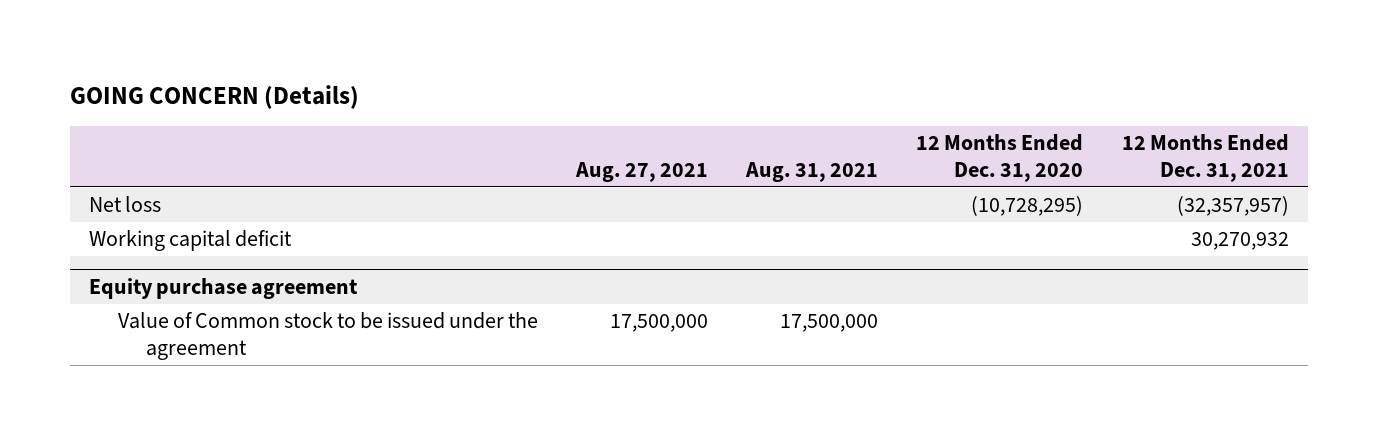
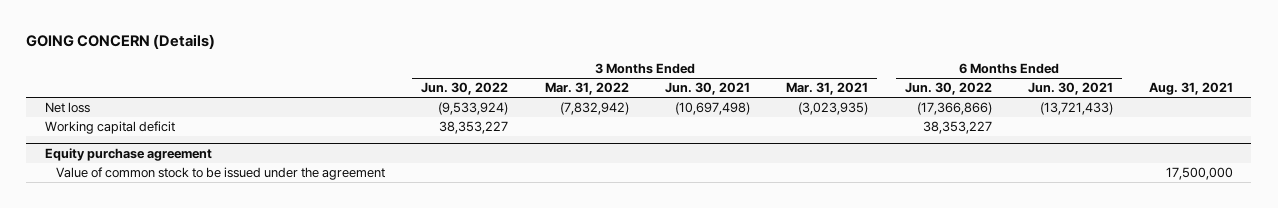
- | Aug. 27, 2021 | Aug. 31, 2021 | 12 Months Ended Dec. 31, 2020 | 12 Months Ended Dec. 31, 2021
+ | 3 Months Ended Jun. 30, 2022 | 3 Months Ended Mar. 31, 2022 | 3 Months Ended Jun. 30, 2021 | 3 Months Ended Mar. 31, 2021 | 6 Months Ended Jun. 30, 2022 | 6 Months Ended Jun. 30, 2021 | Aug. 31, 2021
@ Equity purchase agreement
- Value of Common stock to be issued under the agreement | 17,500,000 | 17,500,000 | |
+ Value of common stock to be issued under the agreement | | | | | | | 17,500,000

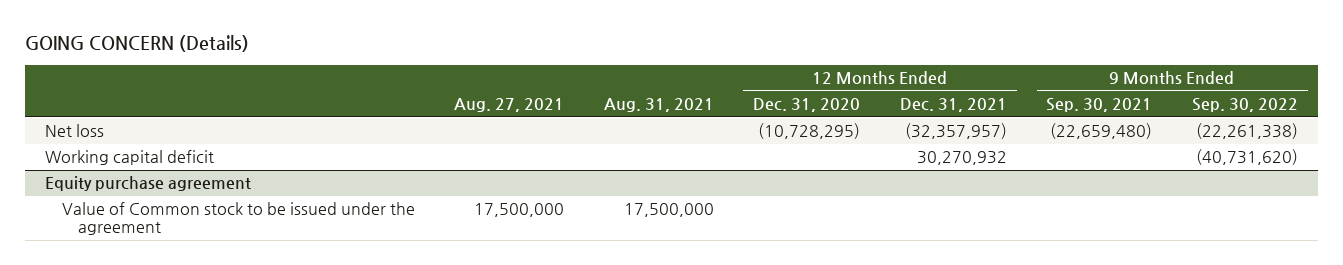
- | 3 Months Ended Jun. 30, 2022 | 3 Months Ended Mar. 31, 2022 | 3 Months Ended Jun. 30, 2021 | 3 Months Ended Mar. 31, 2021 | 6 Months Ended Jun. 30, 2022 | 6 Months Ended Jun. 30, 2021 | Aug. 31, 2021
+ | Aug. 27, 2021 | Aug. 31, 2021 | 12 Months Ended Dec. 31, 2020 | 12 Months Ended Dec. 31, 2021 | 9 Months Ended Sep. 30, 2021 | 9 Months Ended Sep. 30, 2022
@ Equity purchase agreement
- Value of common stock to be issued under the agreement | | | | | | | 17,500,000
+ Value of Common stock to be issued under the agreement | 17,500,000 | 17,500,000 | | | |

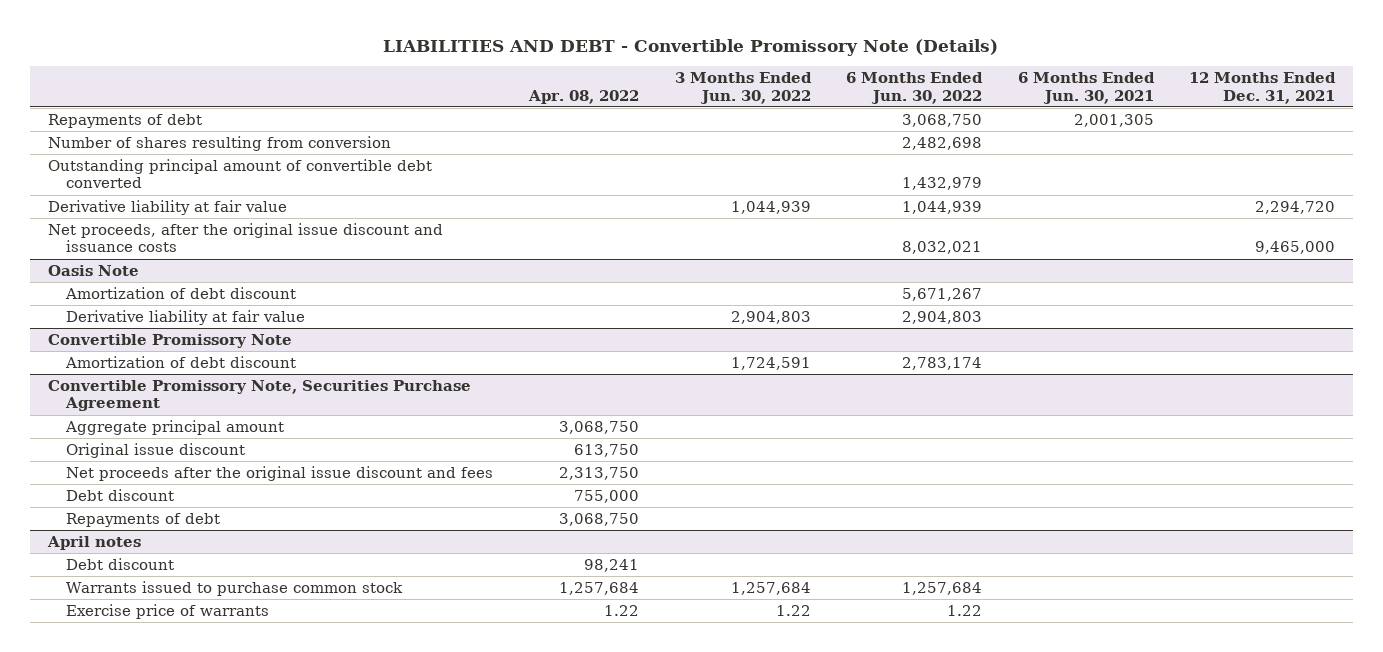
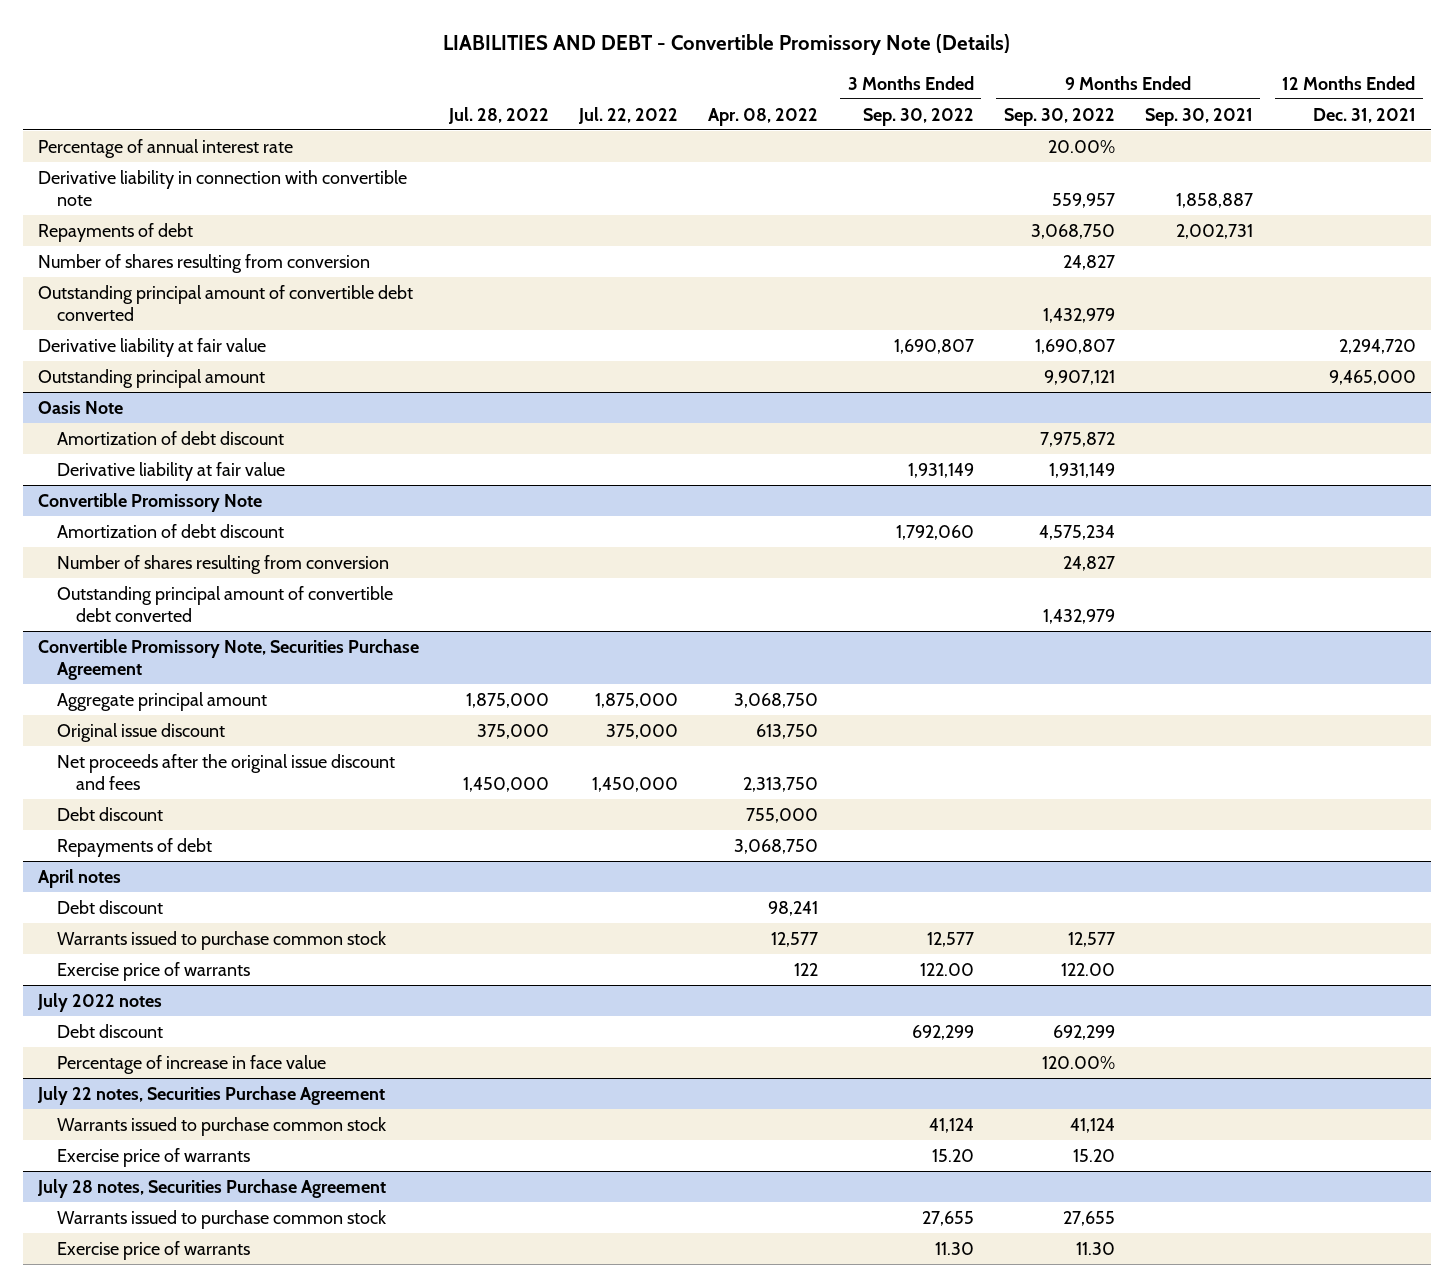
- | Apr. 08, 2022 | 3 Months Ended Jun. 30, 2022 | 6 Months Ended Jun. 30, 2022 | 6 Months Ended Jun. 30, 2021 | 12 Months Ended Dec. 31, 2021
+ | Jul. 28, 2022 | Jul. 22, 2022 | Apr. 08, 2022 | 3 Months Ended Sep. 30, 2022 | 9 Months Ended Sep. 30, 2022 | 9 Months Ended Sep. 30, 2021 | 12 Months Ended Dec. 31, 2021
+ Percentage of annual interest rate | | | | | 20.00% | |
+ Derivative liability in connection with convertible note | | | | | 559,957 | 1,858,887 |
- Net proceeds, after the original issue discount and issuance costs | | | 8,032,021 | | 9,465,000
+ Outstanding principal amount | | | | | 9,907,121 | | 9,465,000
@ Convertible Promissory Note
+ Number of shares resulting from conversion | | | | | 24,827 | |
+ Outstanding principal amount of convertible debt converted | | | | | 1,432,979 | |
@ April notes
- Warrants issued to purchase common stock | 1,257,684 | 1,257,684 | 1,257,684 | |
- Exercise price of warrants | 1.22 | 1.22 | 1.22 | |
+ Warrants issued to purchase common stock | | | 12,577 | 12,577 | 12,577 | |
+ Exercise price of warrants | | | 122 | 122.00 | 122.00 | |
+ July 2022 notes
+ Debt discount | | | | 692,299 | 692,299 | |
+ Percentage of increase in face value | | | | | 120.00% | |
+ July 22 notes, Securities Purchase Agreement
+ Warrants issued to purchase common stock | | | | 41,124 | 41,124 | |
+ Exercise price of warrants | | | | 15.20 | 15.20 | |
+ July 28 notes, Securities Purchase Agreement
+ Warrants issued to purchase common stock | | | | 27,655 | 27,655 | |
+ Exercise price of warrants | | | | 11.30 | 11.30 | |

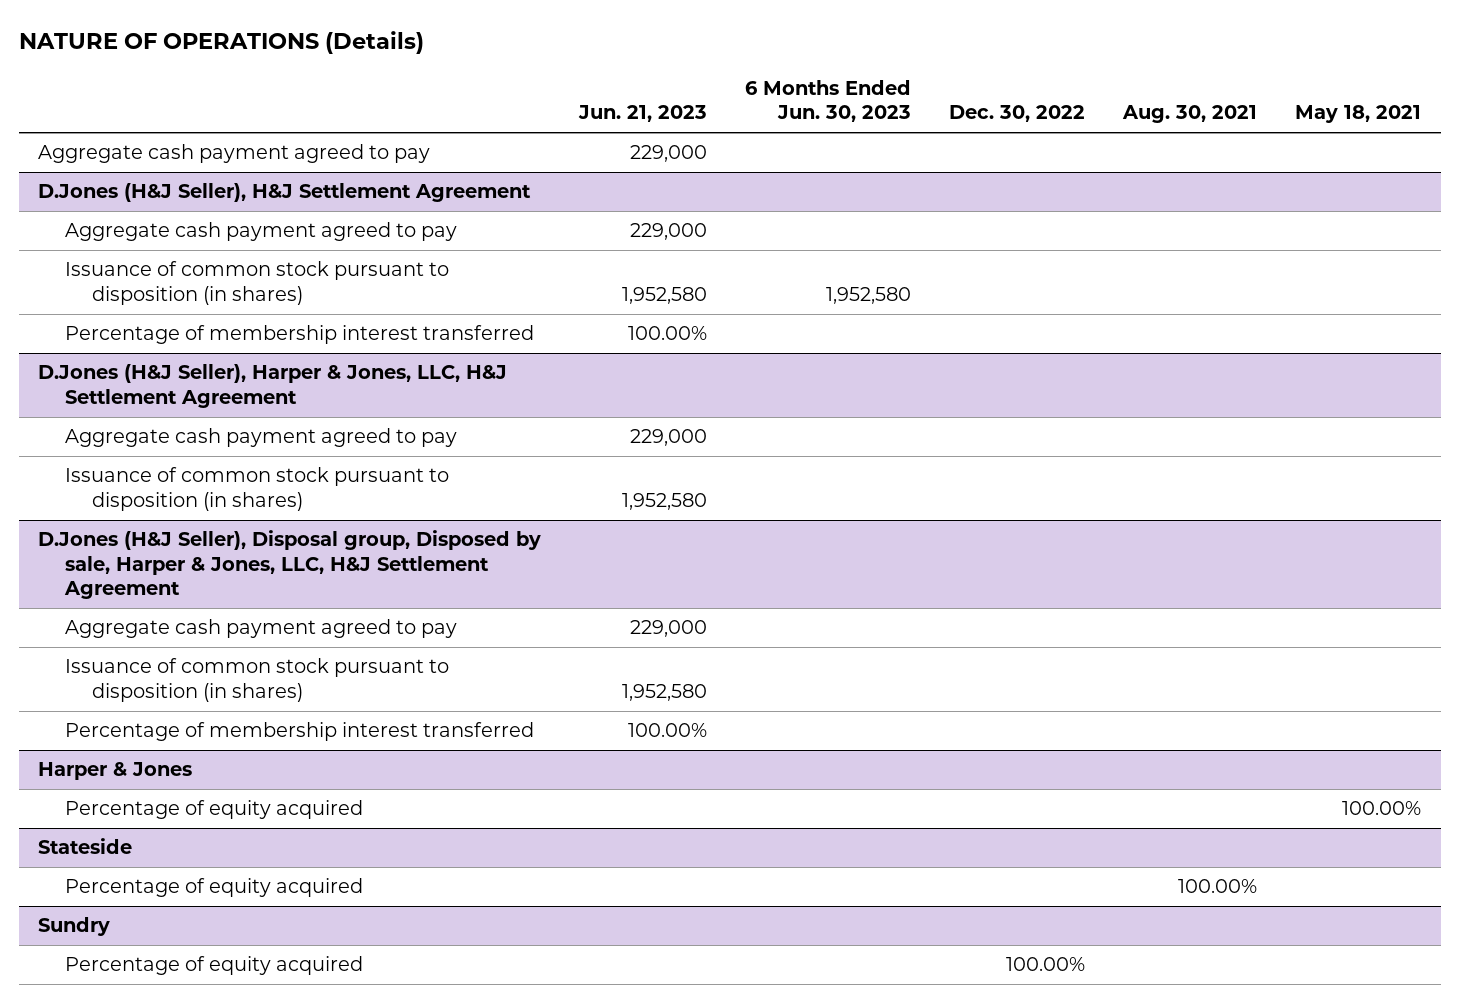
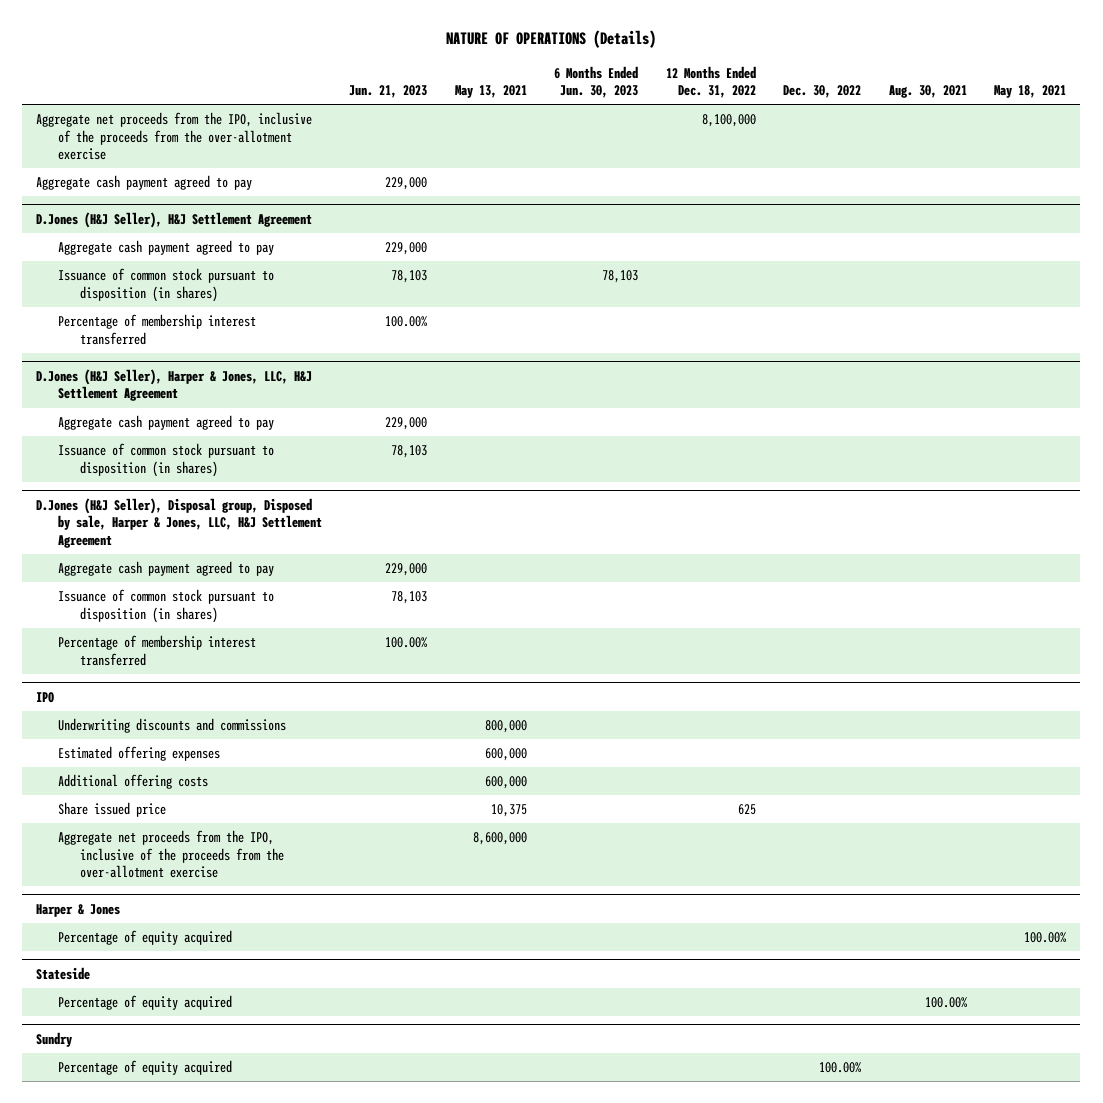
- | Jun. 21, 2023 | 6 Months Ended Jun. 30, 2023 | Dec. 30, 2022 | Aug. 30, 2021 | May 18, 2021
+ | Jun. 21, 2023 | May 13, 2021 | 6 Months Ended Jun. 30, 2023 | 12 Months Ended Dec. 31, 2022 | Dec. 30, 2022 | Aug. 30, 2021 | May 18, 2021
+ Aggregate net proceeds from the IPO, inclusive of the proceeds from the over-allotment exercise | | | | 8,100,000 | | |
@ D.Jones (H&J Seller), H&J Settlement Agreement
- Issuance of common stock pursuant to disposition (in shares) | 1,952,580 | 1,952,580 | | |
+ Issuance of common stock pursuant to disposition (in shares) | 78,103 | | 78,103 | | | |
@ D.Jones (H&J Seller), Harper & Jones, LLC, H&J Settlement Agreement
- Issuance of common stock pursuant to disposition (in shares) | 1,952,580 | | | |
+ Issuance of common stock pursuant to disposition (in shares) | 78,103 | | | | | |
@ D.Jones (H&J Seller), Disposal group, Disposed by sale, Harper & Jones, LLC, H&J Settlement Agreement
- Issuance of common stock pursuant to disposition (in shares) | 1,952,580 | | | |
+ Issuance of common stock pursuant to disposition (in shares) | 78,103 | | | | | |
+ IPO
+ Underwriting discounts and commissions | | 800,000 | | | | |
+ Estimated offering expenses | | 600,000 | | | | |
+ Additional offering costs | | 600,000 | | | | |
+ Share issued price | | 10,375 | | 625 | | |
+ Aggregate net proceeds from the IPO, inclusive of the proceeds from the over-allotment exercise | | 8,600,000 | | | | |

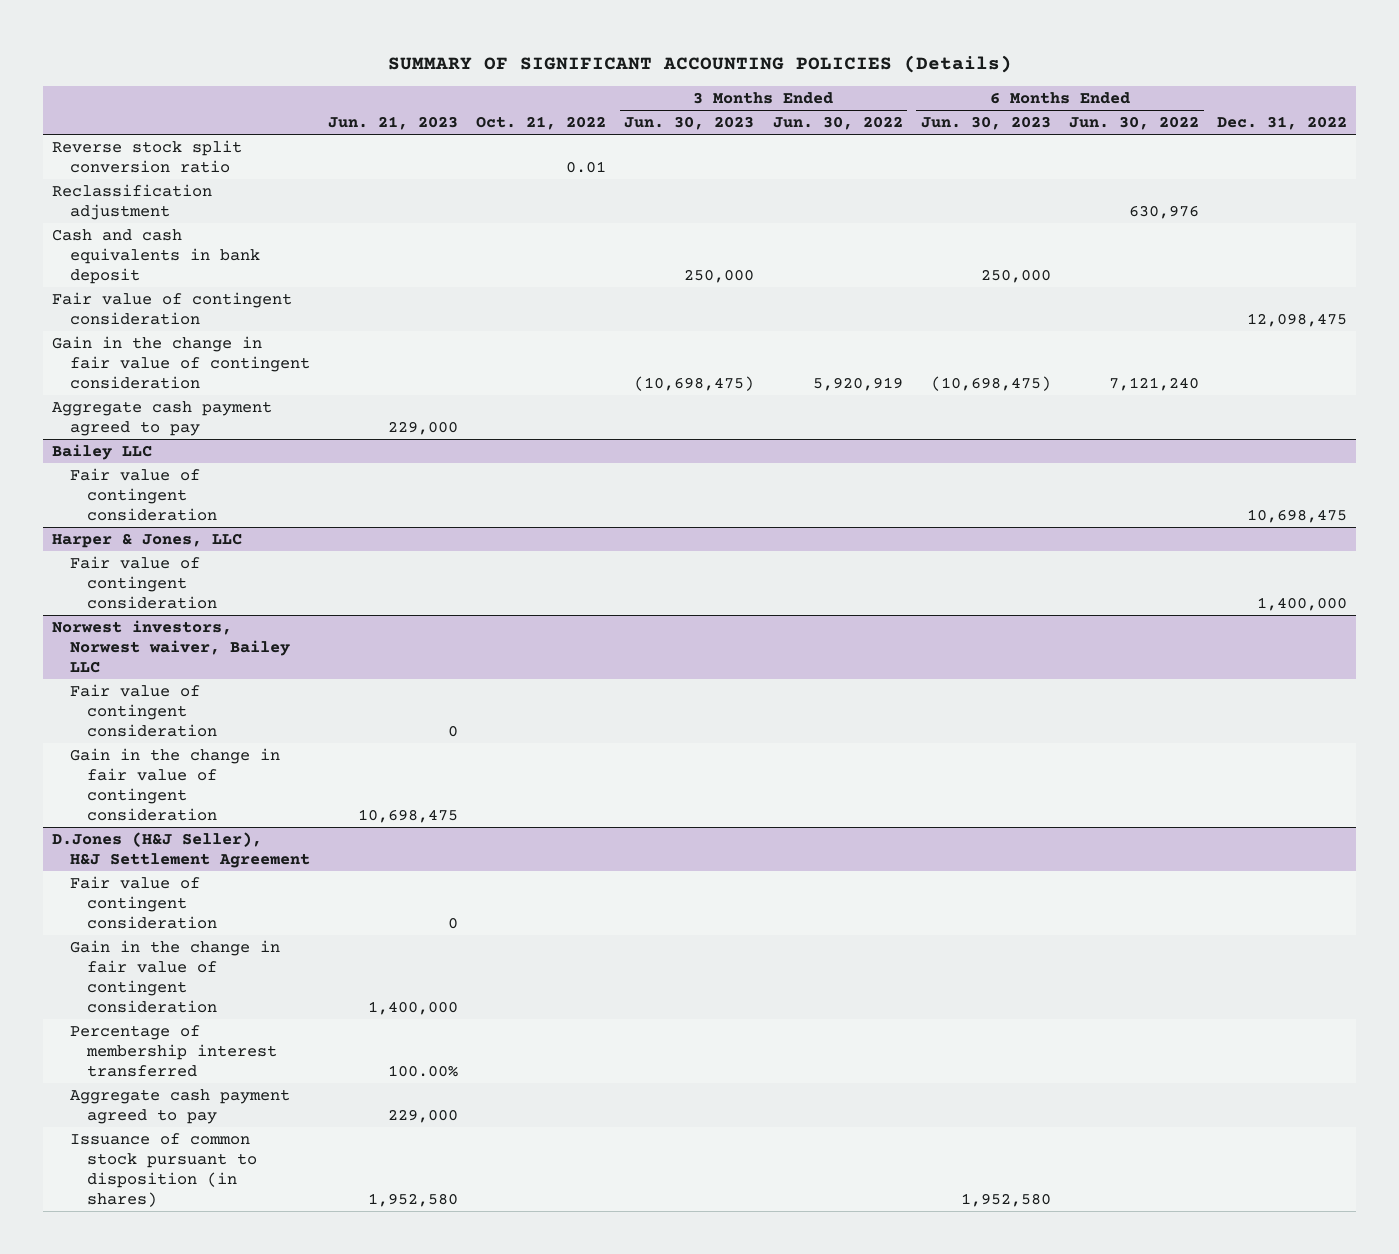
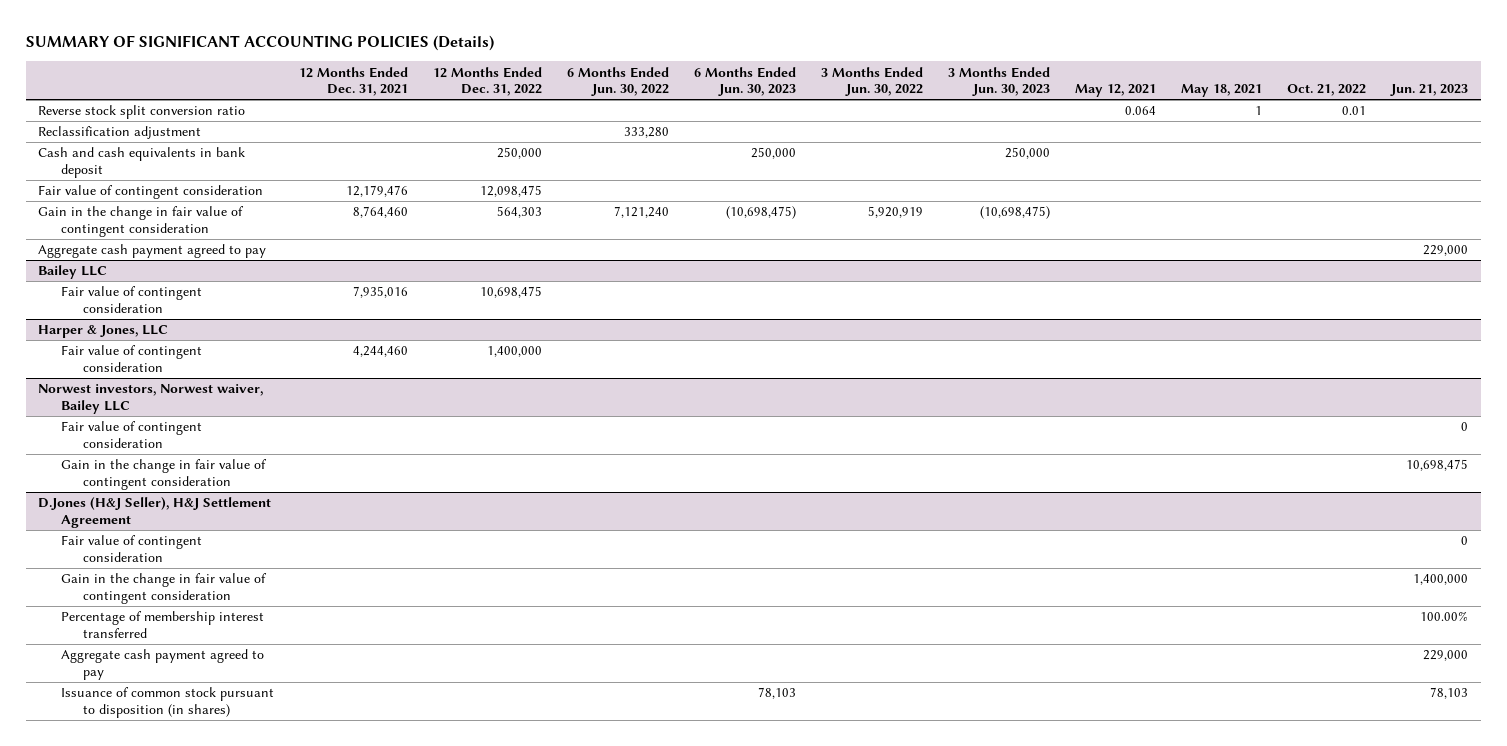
- | Jun. 21, 2023 | Oct. 21, 2022 | 3 Months Ended Jun. 30, 2023 | 3 Months Ended Jun. 30, 2022 | 6 Months Ended Jun. 30, 2023 | 6 Months Ended Jun. 30, 2022 | Dec. 31, 2022
+ | 12 Months Ended Dec. 31, 2021 | 12 Months Ended Dec. 31, 2022 | 6 Months Ended Jun. 30, 2022 | 6 Months Ended Jun. 30, 2023 | 3 Months Ended Jun. 30, 2022 | 3 Months Ended Jun. 30, 2023 | May 12, 2021 | May 18, 2021 | Oct. 21, 2022 | Jun. 21, 2023
- Reclassification adjustment | | | | | | 630,976 |
+ Reclassification adjustment | | | 333,280 | | | | | | |
@ D.Jones (H&J Seller), H&J Settlement Agreement
- Issuance of common stock pursuant to disposition (in shares) | 1,952,580 | | | | 1,952,580 | |
+ Issuance of common stock pursuant to disposition (in shares) | | | | 78,103 | | | | | | 78,103

